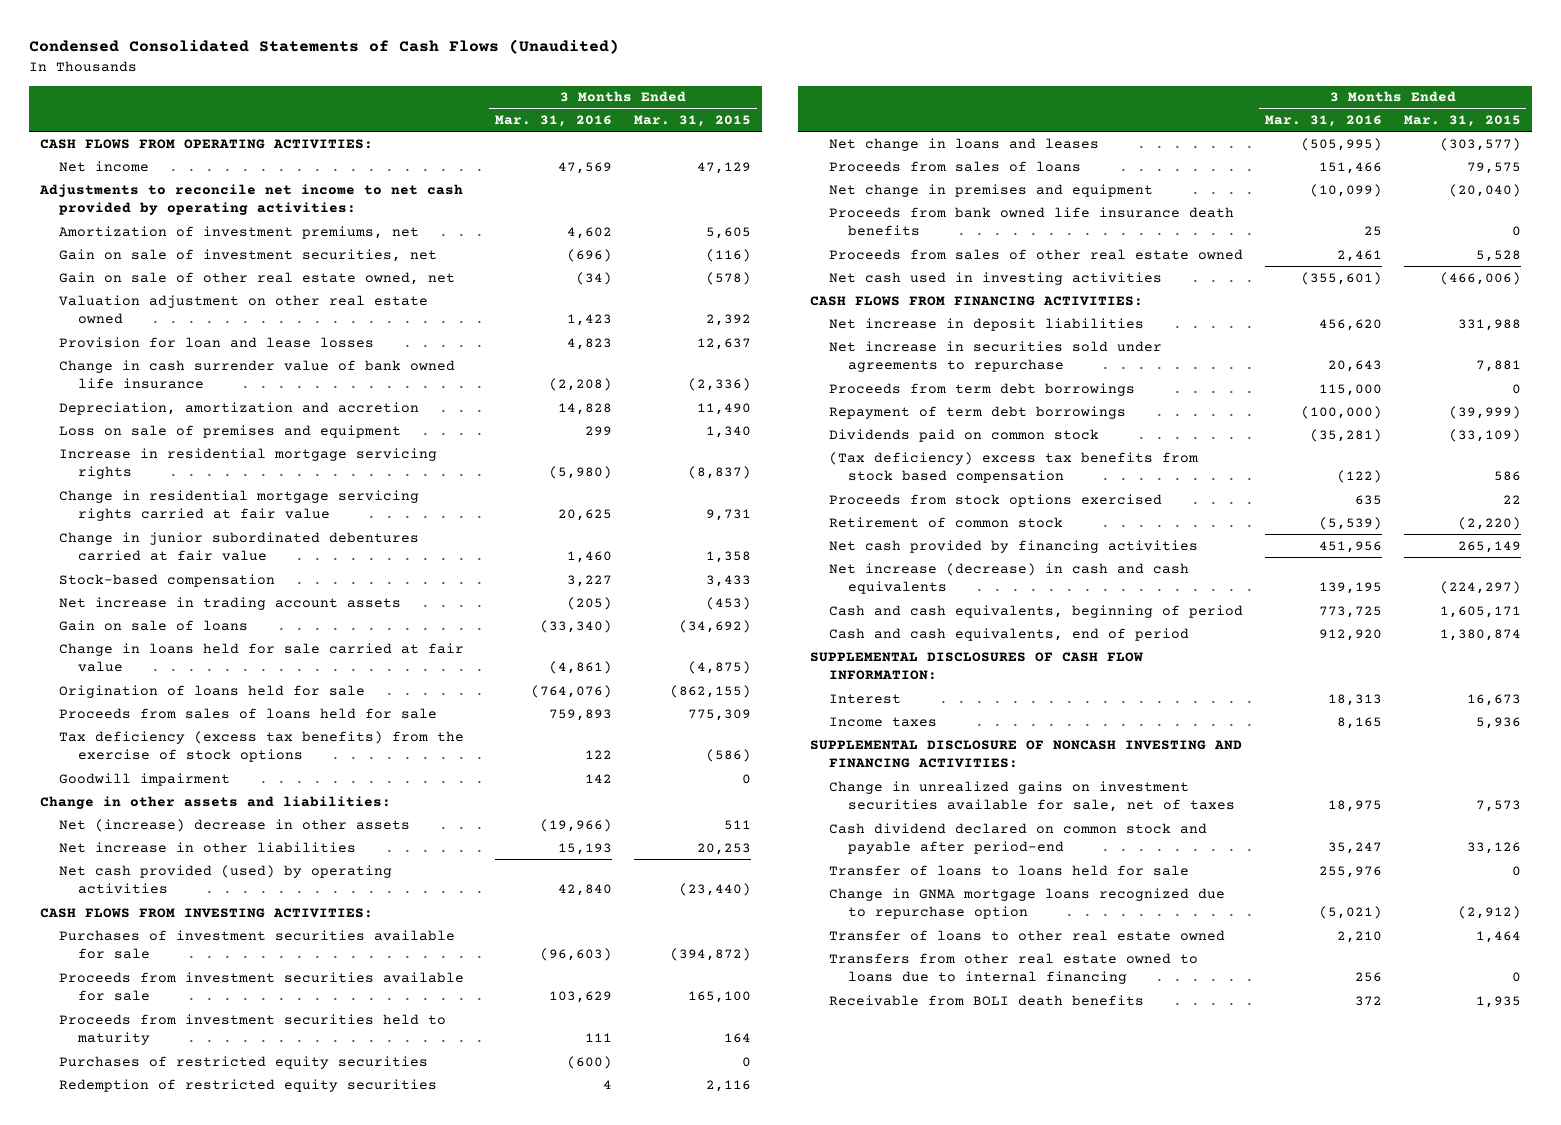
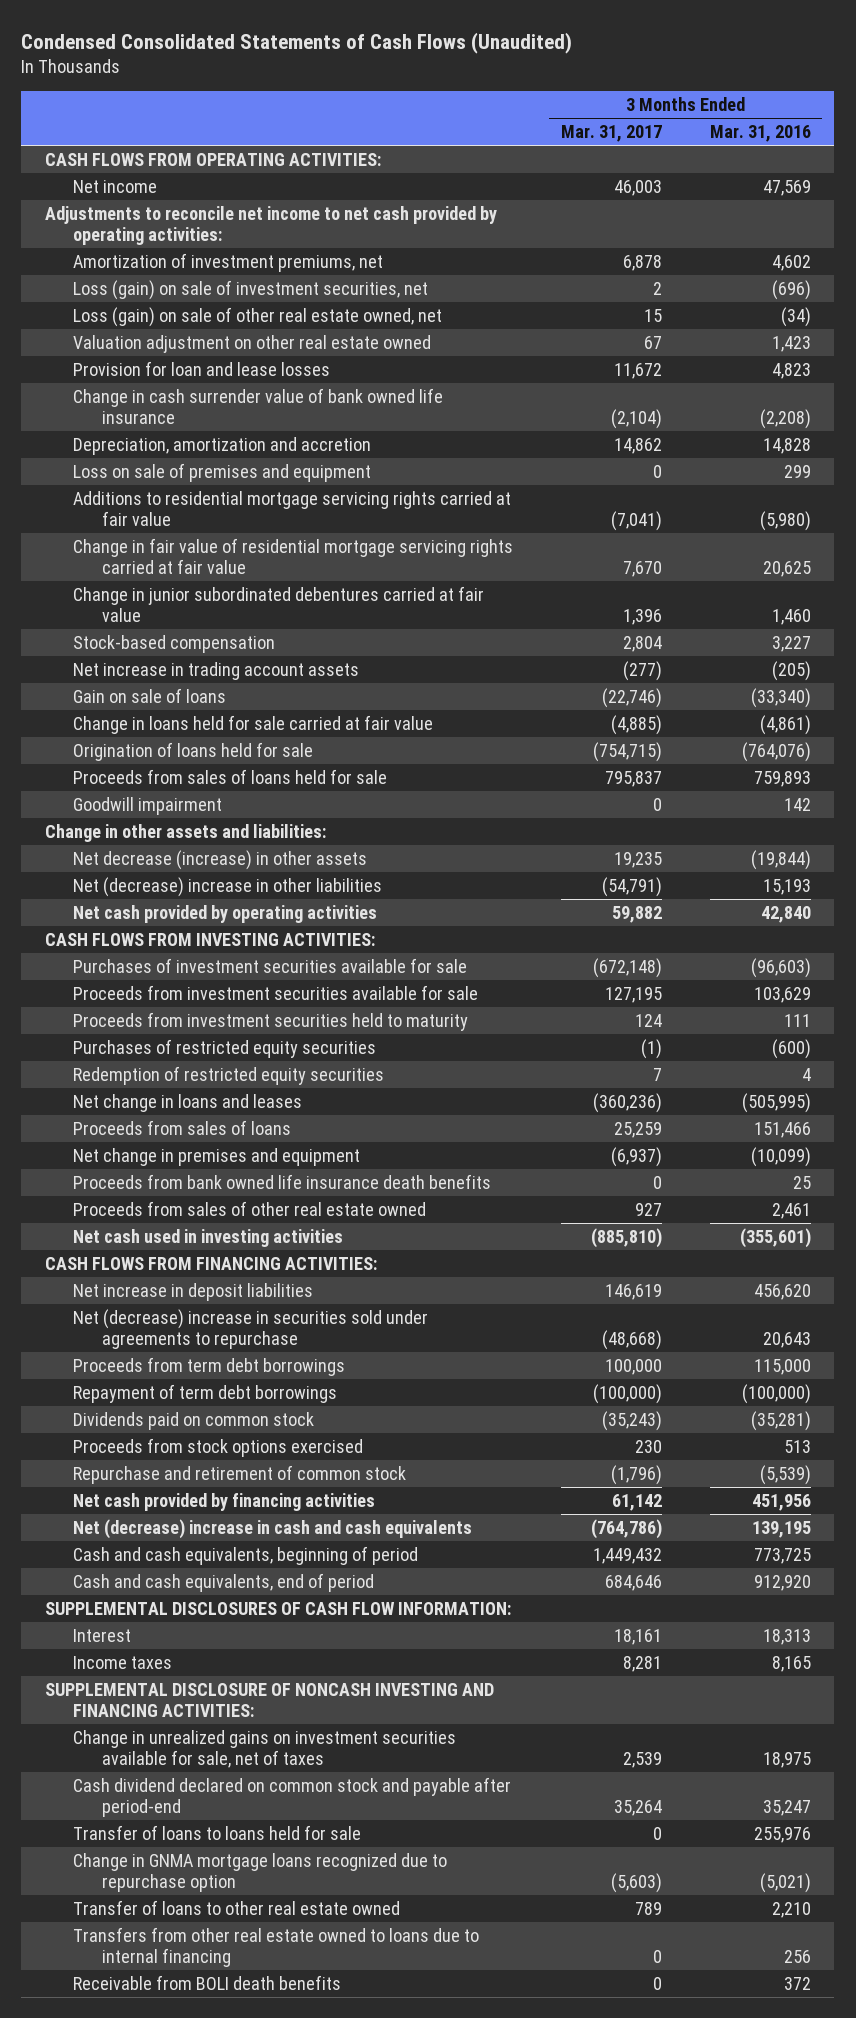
- | 3 Months Ended Mar. 31, 2016 | 3 Months Ended Mar. 31, 2015
+ | 3 Months Ended Mar. 31, 2017 | 3 Months Ended Mar. 31, 2016
- Gain on sale of investment securities, net | (696) | (116)
- Gain on sale of other real estate owned, net | (34) | (578)
+ Loss (gain) on sale of investment securities, net | 2 | (696)
+ Loss (gain) on sale of other real estate owned, net | 15 | (34)
- Increase in residential mortgage servicing rights | (5,980) | (8,837)
- Change in residential mortgage servicing rights carried at fair value | 20,625 | 9,731
+ Additions to residential mortgage servicing rights carried at fair value | (7,041) | (5,980)
+ Change in fair value of residential mortgage servicing rights carried at fair value | 7,670 | 20,625
- Tax deficiency (excess tax benefits) from the exercise of stock options | 122 | (586)
- Net (increase) decrease in other assets | (19,966) | 511
- Net increase in other liabilities | 15,193 | 20,253
- Net cash provided (used) by operating activities | 42,840 | (23,440)
+ Net decrease (increase) in other assets | 19,235 | (19,844)
+ Net (decrease) increase in other liabilities | (54,791) | 15,193
+ Net cash provided by operating activities | 59,882 | 42,840
- Net increase in securities sold under agreements to repurchase | 20,643 | 7,881
+ Net (decrease) increase in securities sold under agreements to repurchase | (48,668) | 20,643
- (Tax deficiency) excess tax benefits from stock based compensation | (122) | 586
- Proceeds from stock options exercised | 635 | 22
- Retirement of common stock | (5,539) | (2,220)
+ Proceeds from stock options exercised | 230 | 513
+ Repurchase and retirement of common stock | (1,796) | (5,539)
- Net increase (decrease) in cash and cash equivalents | 139,195 | (224,297)
+ Net (decrease) increase in cash and cash equivalents | (764,786) | 139,195

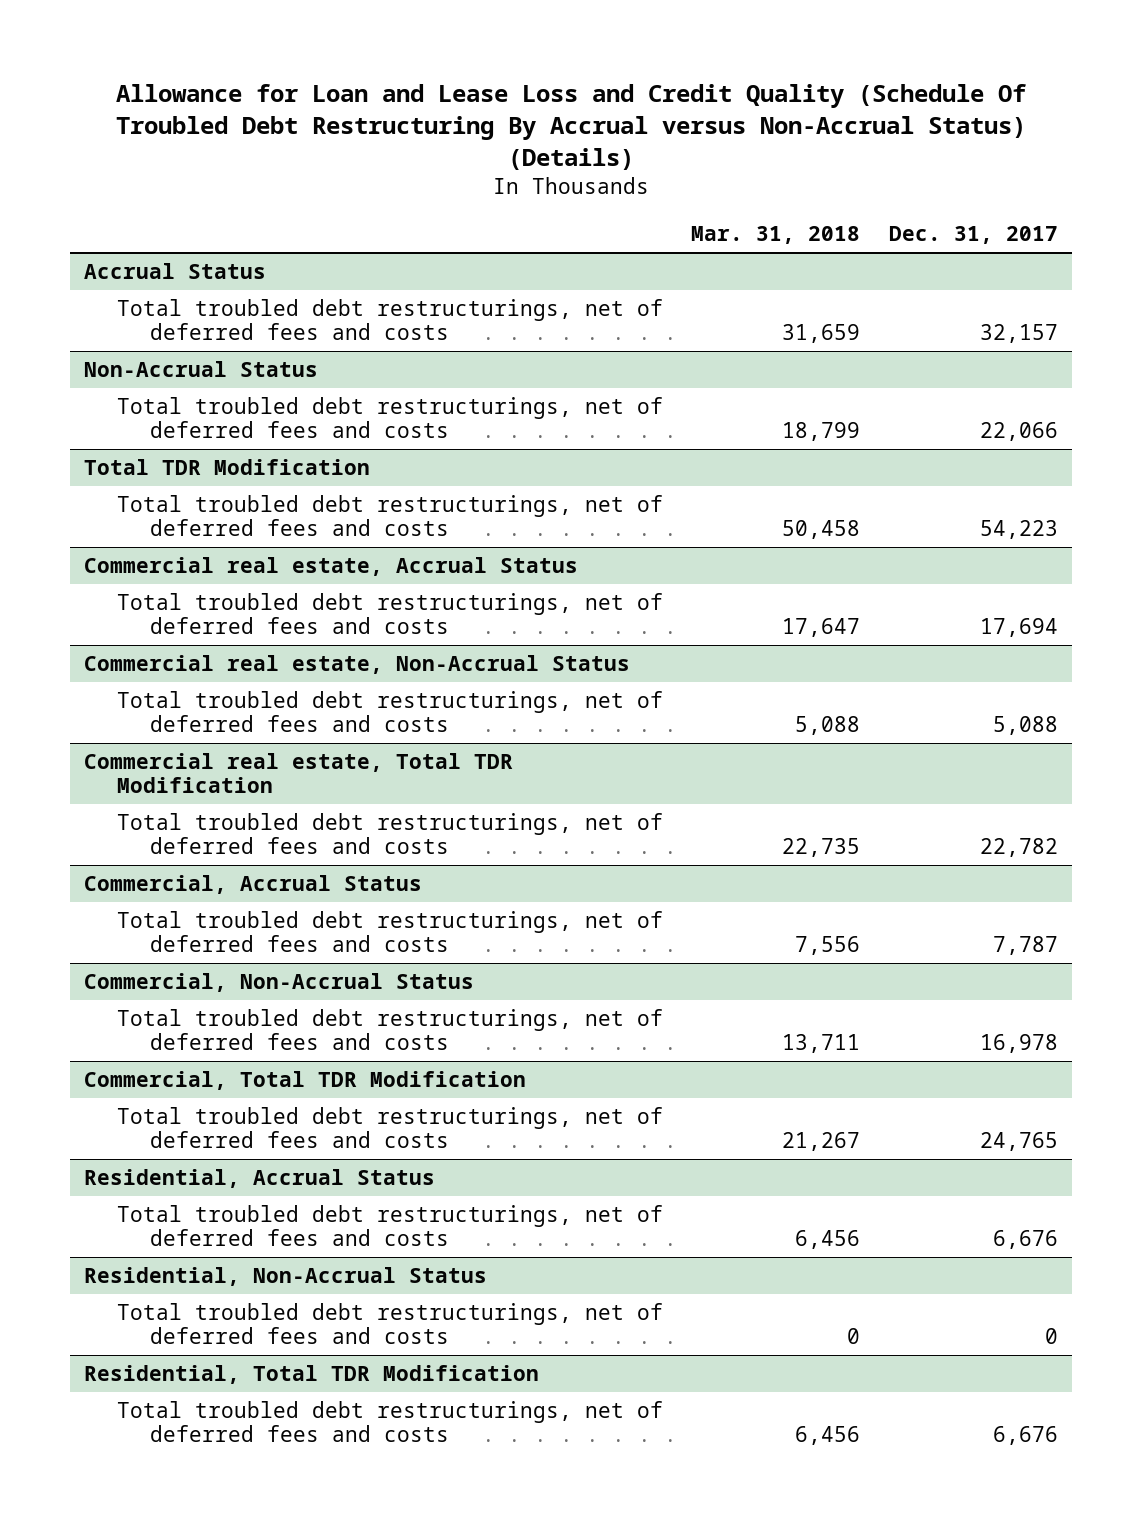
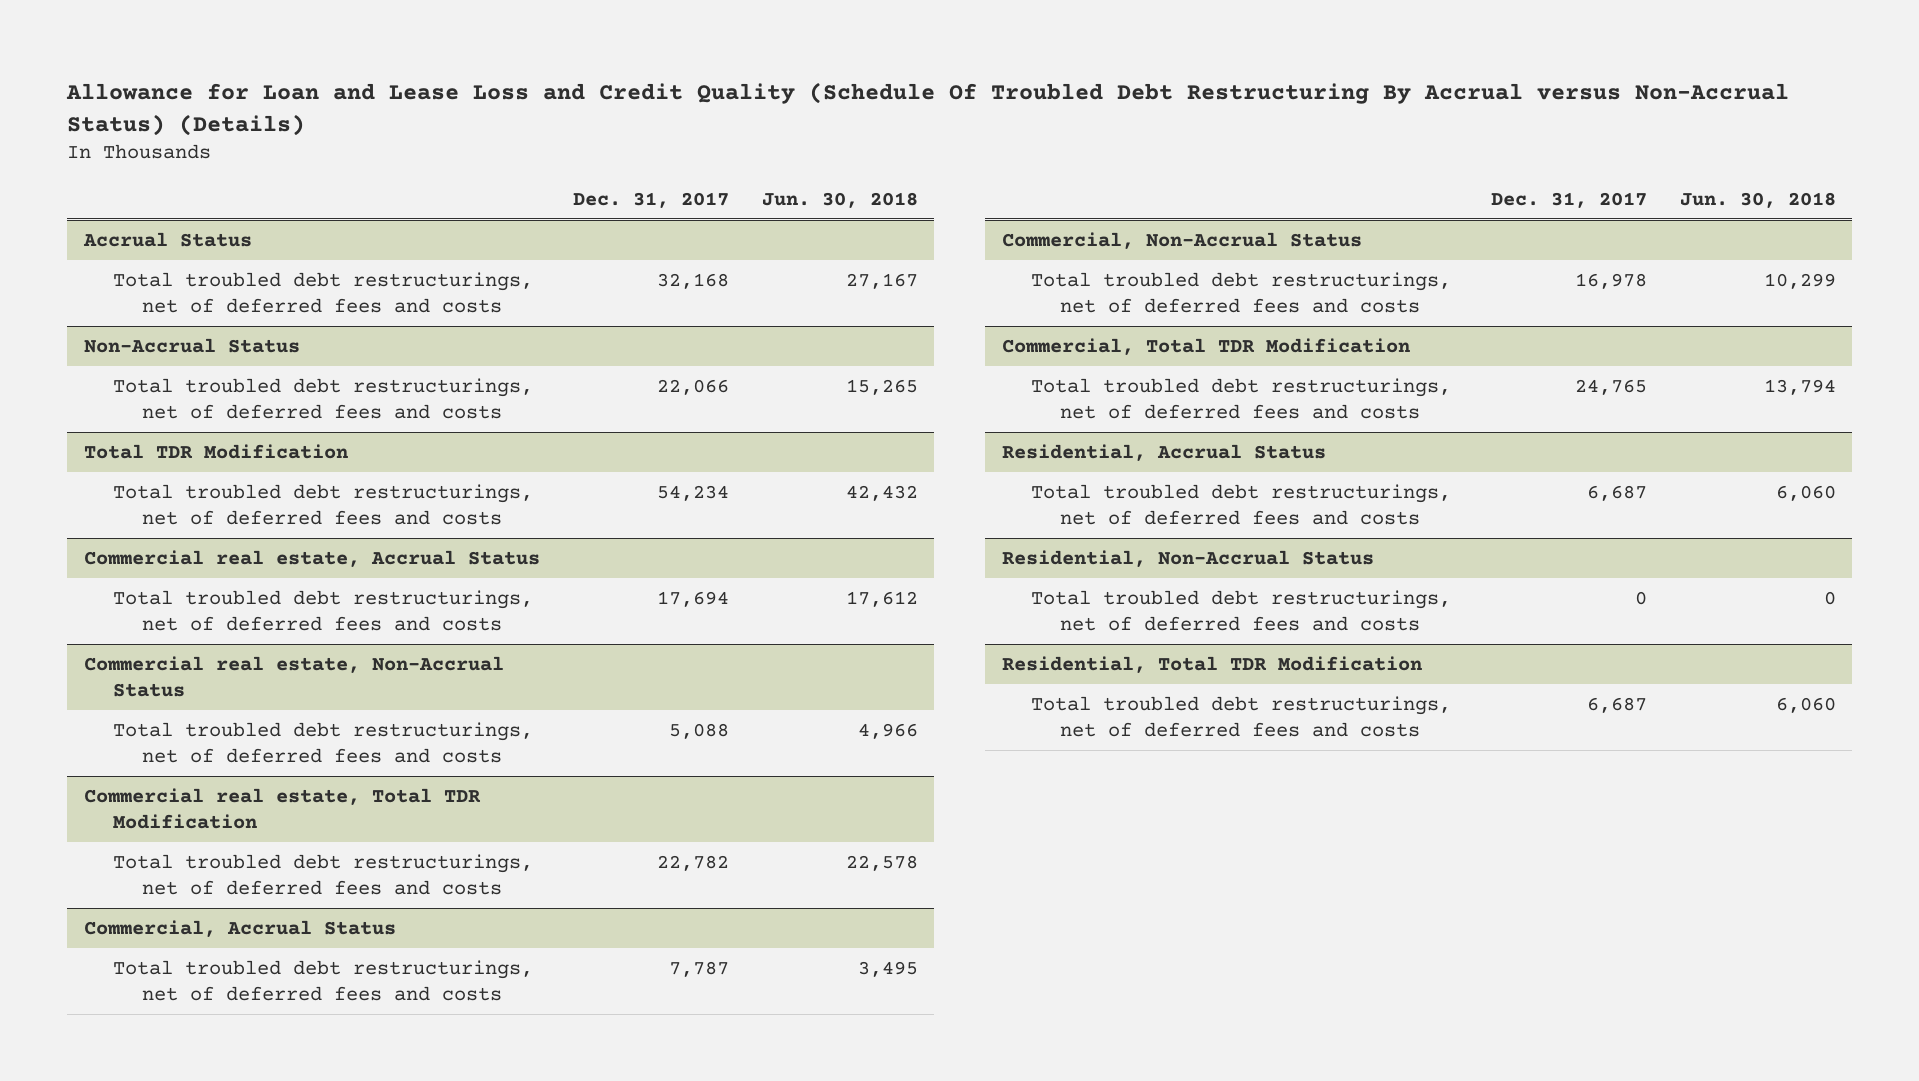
- | Mar. 31, 2018 | Dec. 31, 2017
+ | Dec. 31, 2017 | Jun. 30, 2018
@ Accrual Status
- Total troubled debt restructurings, net of deferred fees and costs | 31,659 | 32,157
+ Total troubled debt restructurings, net of deferred fees and costs | 32,168 | 27,167
@ Total TDR Modification
- Total troubled debt restructurings, net of deferred fees and costs | 50,458 | 54,223
+ Total troubled debt restructurings, net of deferred fees and costs | 54,234 | 42,432
@ Residential, Accrual Status
- Total troubled debt restructurings, net of deferred fees and costs | 6,456 | 6,676
+ Total troubled debt restructurings, net of deferred fees and costs | 6,687 | 6,060
@ Residential, Total TDR Modification
- Total troubled debt restructurings, net of deferred fees and costs | 6,456 | 6,676
+ Total troubled debt restructurings, net of deferred fees and costs | 6,687 | 6,060

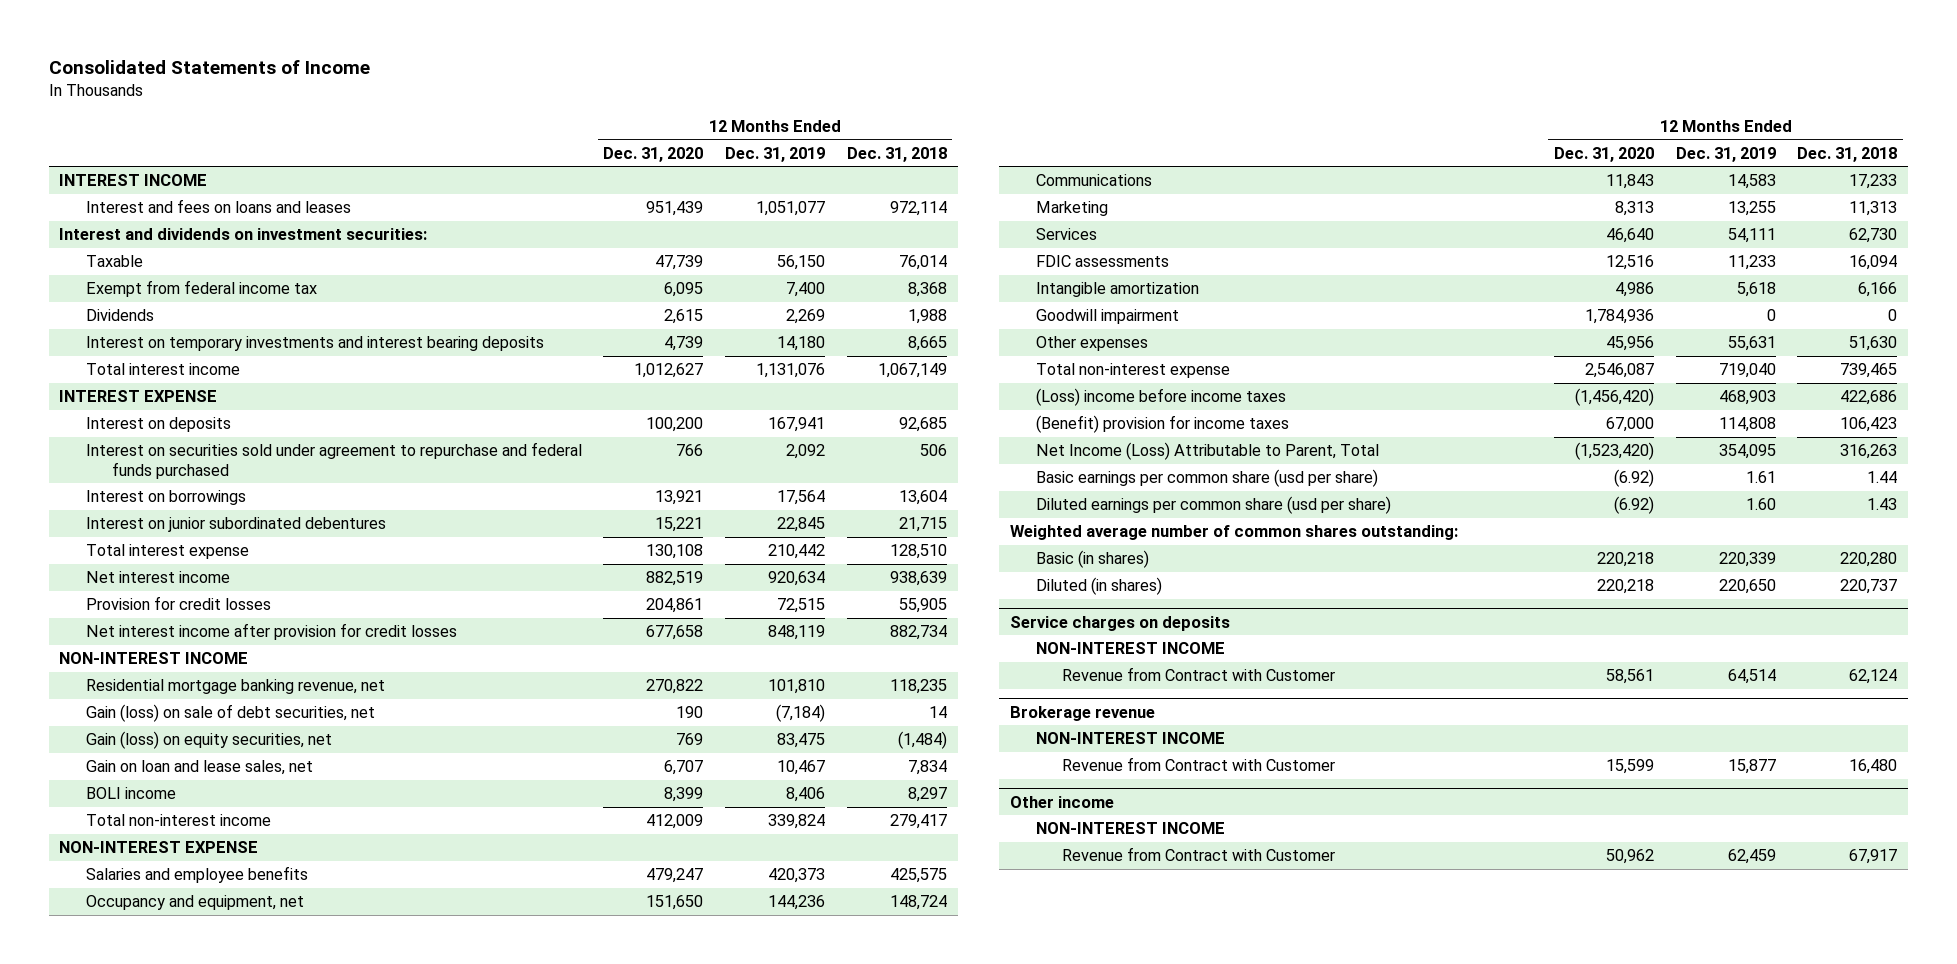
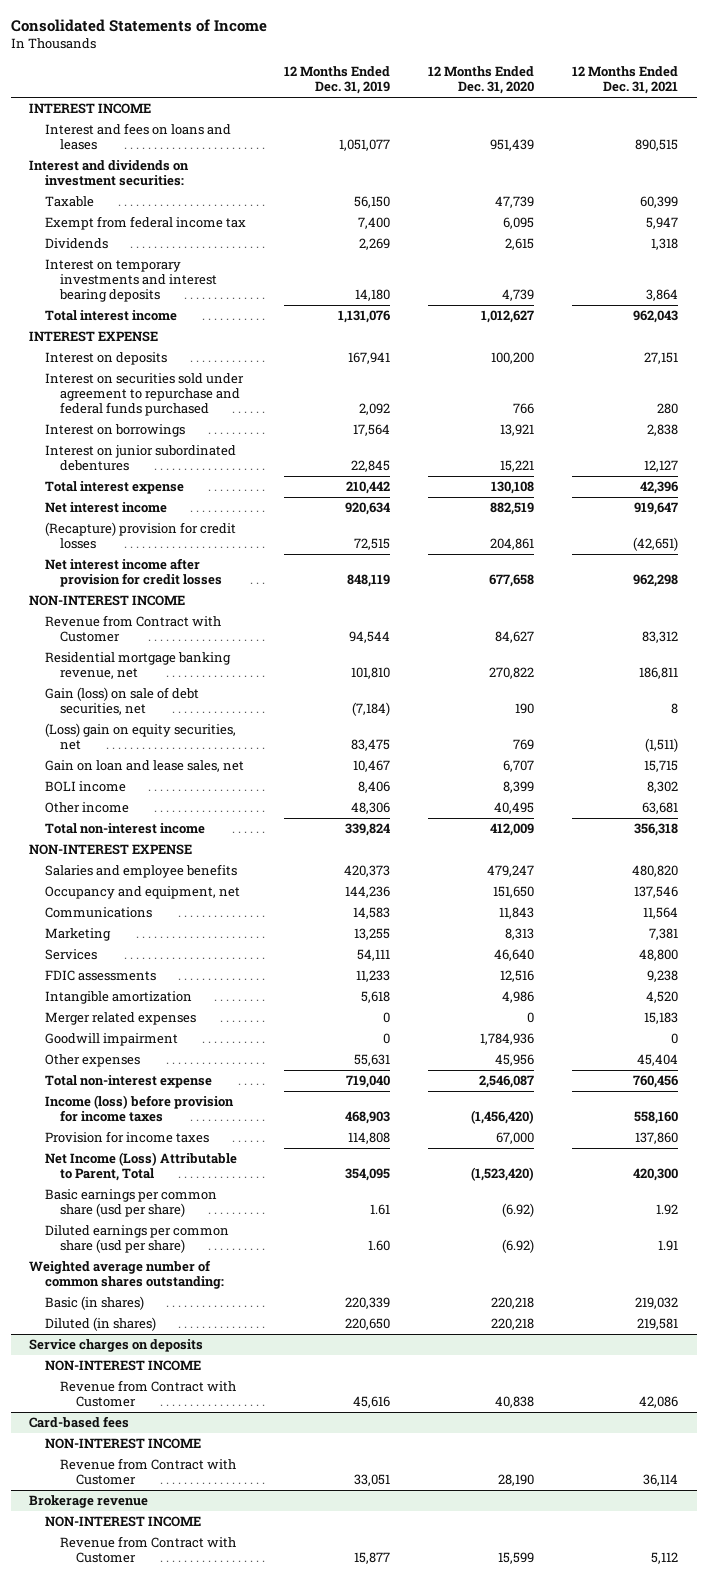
- | 12 Months Ended Dec. 31, 2020 | 12 Months Ended Dec. 31, 2019 | 12 Months Ended Dec. 31, 2018
+ | 12 Months Ended Dec. 31, 2019 | 12 Months Ended Dec. 31, 2020 | 12 Months Ended Dec. 31, 2021
- Provision for credit losses | 204,861 | 72,515 | 55,905
+ (Recapture) provision for credit losses | 72,515 | 204,861 | (42,651)
+ Revenue from Contract with Customer | 94,544 | 84,627 | 83,312
- Gain (loss) on equity securities, net | 769 | 83,475 | (1,484)
+ (Loss) gain on equity securities, net | 83,475 | 769 | (1,511)
+ Other income | 48,306 | 40,495 | 63,681
+ Merger related expenses | 0 | 0 | 15,183
- (Loss) income before income taxes | (1,456,420) | 468,903 | 422,686
- (Benefit) provision for income taxes | 67,000 | 114,808 | 106,423
+ Income (loss) before provision for income taxes | 468,903 | (1,456,420) | 558,160
+ Provision for income taxes | 114,808 | 67,000 | 137,860
@ Service charges on deposits
- Revenue from Contract with Customer | 58,561 | 64,514 | 62,124
+ Revenue from Contract with Customer | 45,616 | 40,838 | 42,086
+ Card-based fees
+ NON-INTEREST INCOME
+ Revenue from Contract with Customer | 33,051 | 28,190 | 36,114
- Other income
- NON-INTEREST INCOME
- Revenue from Contract with Customer | 50,962 | 62,459 | 67,917

